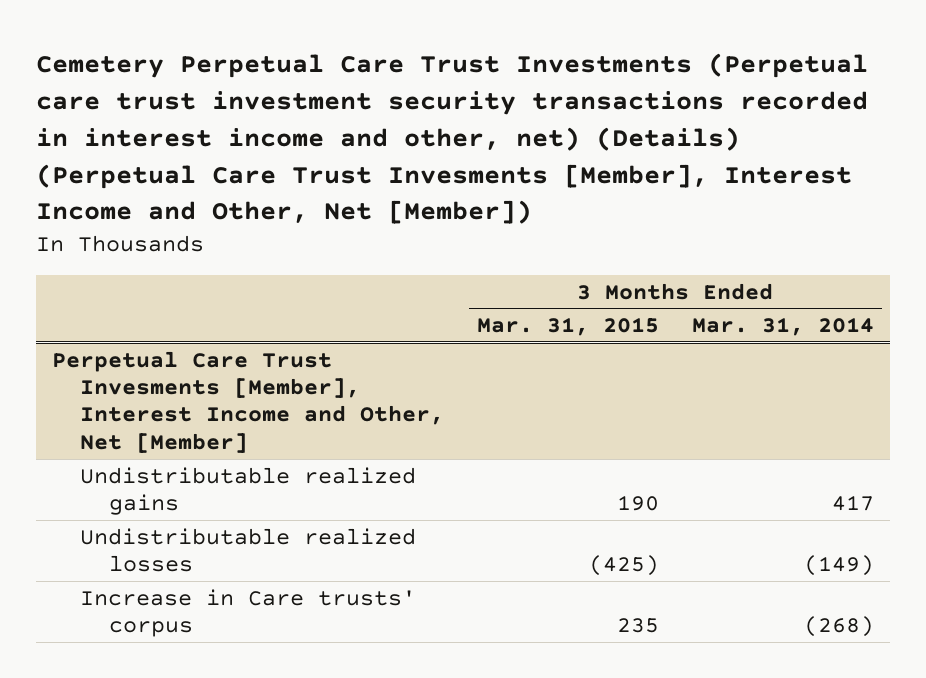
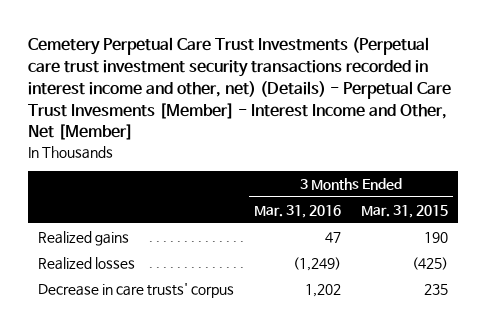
- Cemetery Perpetual Care Trust Investments (Perpetual care trust investment security transactions recorded in interest income and other, net) (Details) (Perpetual Care Trust Invesments [Member], Interest Income and Other, Net [Member])
+ Cemetery Perpetual Care Trust Investments (Perpetual care trust investment security transactions recorded in interest income and other, net) (Details) - Perpetual Care Trust Invesments [Member] - Interest Income and Other, Net [Member]
- | 3 Months Ended Mar. 31, 2015 | 3 Months Ended Mar. 31, 2014
+ | 3 Months Ended Mar. 31, 2016 | 3 Months Ended Mar. 31, 2015
- Perpetual Care Trust Invesments [Member], Interest Income and Other, Net [Member]
- Undistributable realized gains | 190 | 417
- Undistributable realized losses | (425) | (149)
- Increase in Care trusts' corpus | 235 | (268)
+ Realized gains | 47 | 190
+ Realized losses | (1,249) | (425)
+ Decrease in care trusts' corpus | 1,202 | 235

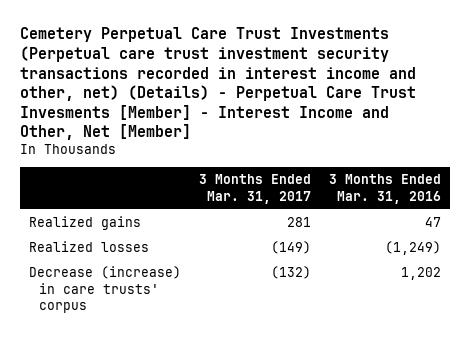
- | 3 Months Ended Mar. 31, 2016 | 3 Months Ended Mar. 31, 2015
+ | 3 Months Ended Mar. 31, 2017 | 3 Months Ended Mar. 31, 2016
- Decrease in care trusts' corpus | 1,202 | 235
+ Decrease (increase) in care trusts' corpus | (132) | 1,202

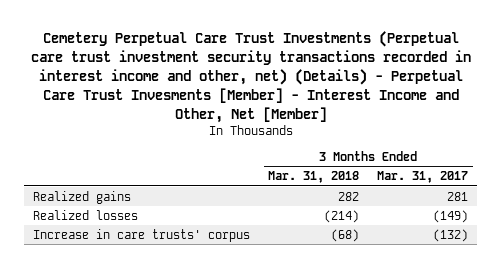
- | 3 Months Ended Mar. 31, 2017 | 3 Months Ended Mar. 31, 2016
+ | 3 Months Ended Mar. 31, 2018 | 3 Months Ended Mar. 31, 2017
- Decrease (increase) in care trusts' corpus | (132) | 1,202
+ Increase in care trusts' corpus | (68) | (132)

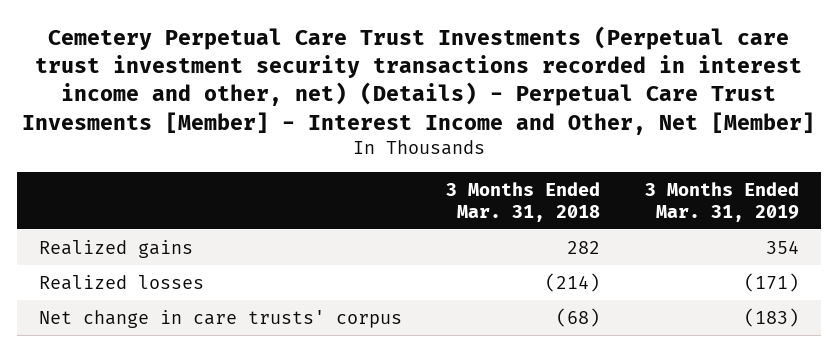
- | 3 Months Ended Mar. 31, 2018 | 3 Months Ended Mar. 31, 2017
+ | 3 Months Ended Mar. 31, 2018 | 3 Months Ended Mar. 31, 2019
- Increase in care trusts' corpus | (68) | (132)
+ Net change in care trusts' corpus | (68) | (183)

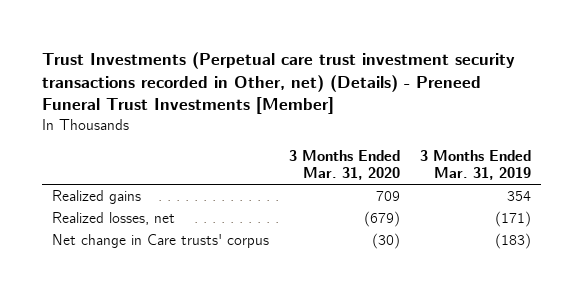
- Cemetery Perpetual Care Trust Investments (Perpetual care trust investment security transactions recorded in interest income and other, net) (Details) - Perpetual Care Trust Invesments [Member] - Interest Income and Other, Net [Member]
+ Trust Investments (Perpetual care trust investment security transactions recorded in Other, net) (Details) - Preneed Funeral Trust Investments [Member]
- | 3 Months Ended Mar. 31, 2018 | 3 Months Ended Mar. 31, 2019
+ | 3 Months Ended Mar. 31, 2020 | 3 Months Ended Mar. 31, 2019
- Realized losses | (214) | (171)
- Net change in care trusts' corpus | (68) | (183)
+ Realized losses, net | (679) | (171)
+ Net change in Care trusts' corpus | (30) | (183)

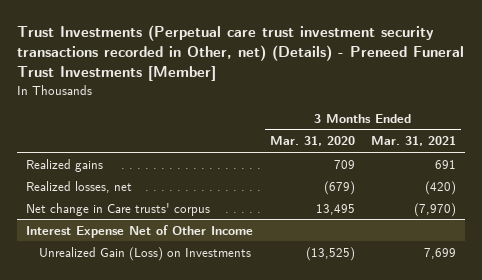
- | 3 Months Ended Mar. 31, 2020 | 3 Months Ended Mar. 31, 2019
+ | 3 Months Ended Mar. 31, 2020 | 3 Months Ended Mar. 31, 2021
- Net change in Care trusts' corpus | (30) | (183)
+ Net change in Care trusts' corpus | 13,495 | (7,970)
+ Interest Expense Net of Other Income
+ Unrealized Gain (Loss) on Investments | (13,525) | 7,699

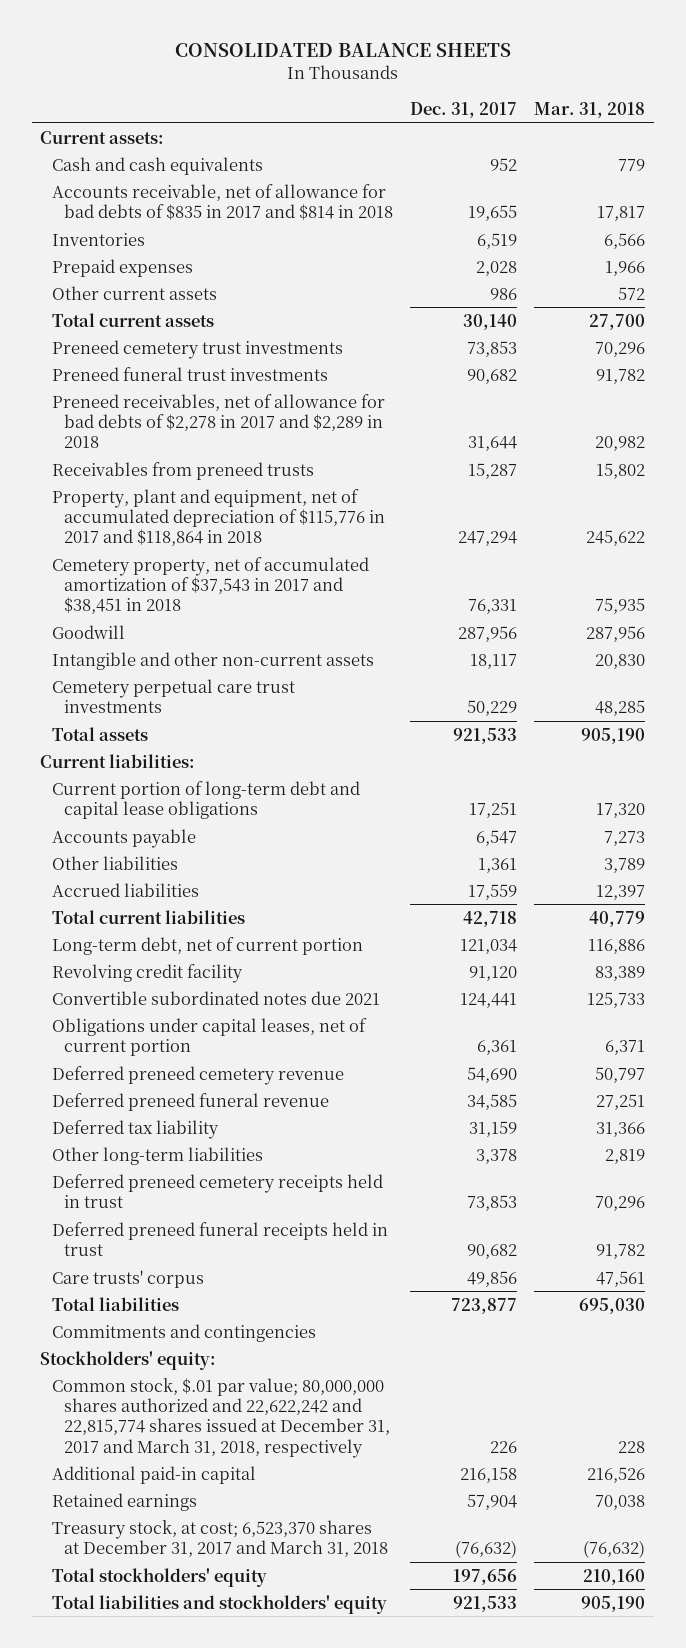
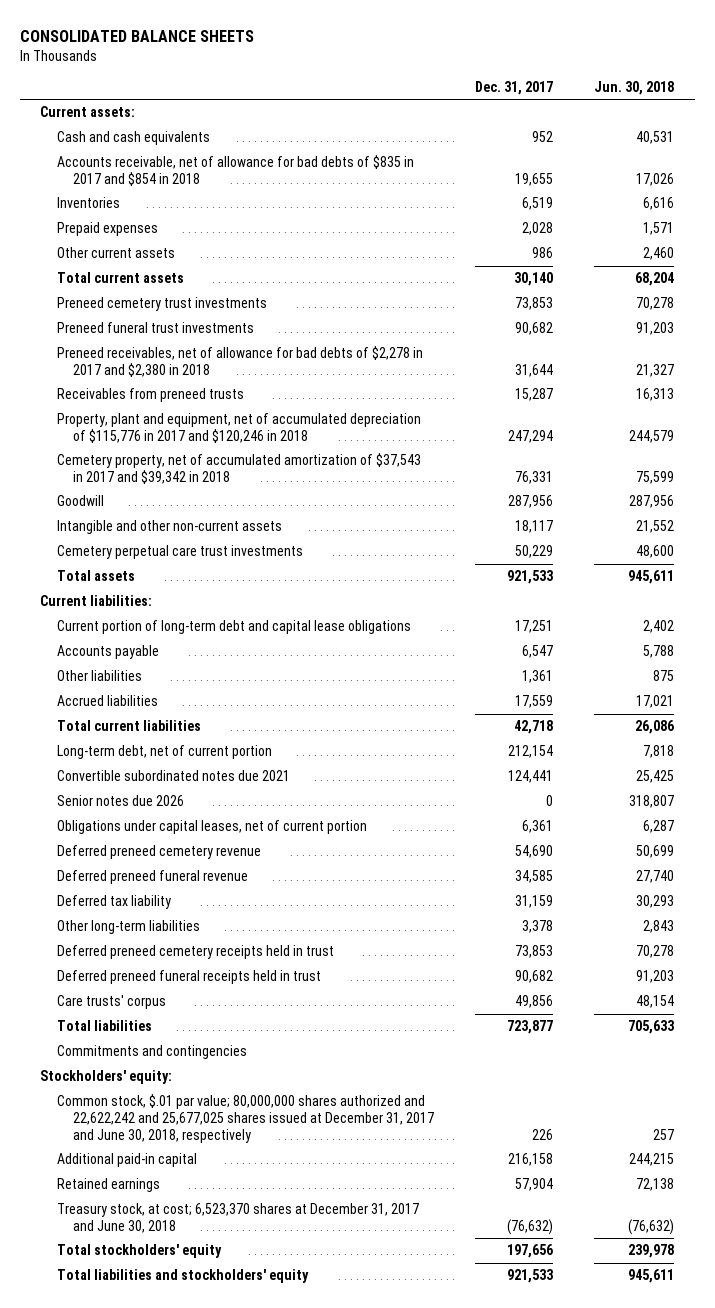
- | Dec. 31, 2017 | Mar. 31, 2018
+ | Dec. 31, 2017 | Jun. 30, 2018
- Accounts receivable, net of allowance for bad debts of $835 in 2017 and $814 in 2018 | 19,655 | 17,817
+ Accounts receivable, net of allowance for bad debts of $835 in 2017 and $854 in 2018 | 19,655 | 17,026
- Preneed receivables, net of allowance for bad debts of $2,278 in 2017 and $2,289 in 2018 | 31,644 | 20,982
+ Preneed receivables, net of allowance for bad debts of $2,278 in 2017 and $2,380 in 2018 | 31,644 | 21,327
- Property, plant and equipment, net of accumulated depreciation of $115,776 in 2017 and $118,864 in 2018 | 247,294 | 245,622
- Cemetery property, net of accumulated amortization of $37,543 in 2017 and $38,451 in 2018 | 76,331 | 75,935
+ Property, plant and equipment, net of accumulated depreciation of $115,776 in 2017 and $120,246 in 2018 | 247,294 | 244,579
+ Cemetery property, net of accumulated amortization of $37,543 in 2017 and $39,342 in 2018 | 76,331 | 75,599
- Long-term debt, net of current portion | 121,034 | 116,886
- Revolving credit facility | 91,120 | 83,389
+ Long-term debt, net of current portion | 212,154 | 7,818
+ Senior notes due 2026 | 0 | 318,807
- Common stock, $.01 par value; 80,000,000 shares authorized and 22,622,242 and 22,815,774 shares issued at December 31, 2017 and March 31, 2018, respectively | 226 | 228
+ Common stock, $.01 par value; 80,000,000 shares authorized and 22,622,242 and 25,677,025 shares issued at December 31, 2017 and June 30, 2018, respectively | 226 | 257
- Treasury stock, at cost; 6,523,370 shares at December 31, 2017 and March 31, 2018 | (76,632) | (76,632)
+ Treasury stock, at cost; 6,523,370 shares at December 31, 2017 and June 30, 2018 | (76,632) | (76,632)

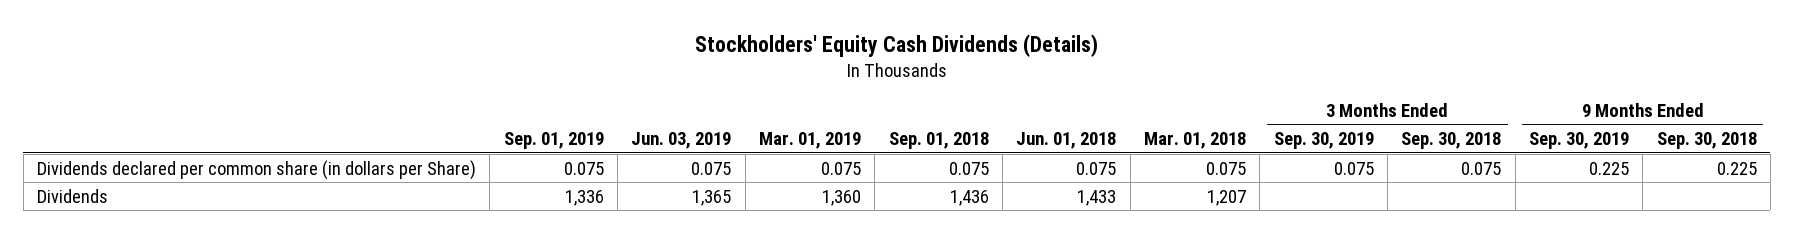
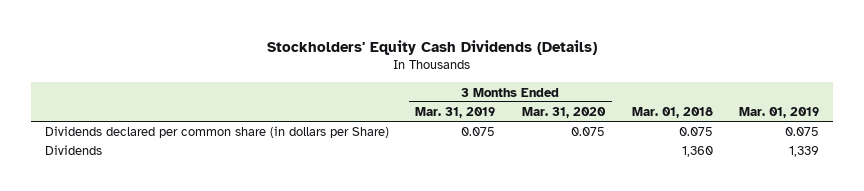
- | Sep. 01, 2019 | Jun. 03, 2019 | Mar. 01, 2019 | Sep. 01, 2018 | Jun. 01, 2018 | Mar. 01, 2018 | 3 Months Ended Sep. 30, 2019 | 3 Months Ended Sep. 30, 2018 | 9 Months Ended Sep. 30, 2019 | 9 Months Ended Sep. 30, 2018
+ | 3 Months Ended Mar. 31, 2019 | 3 Months Ended Mar. 31, 2020 | Mar. 01, 2018 | Mar. 01, 2019
- Dividends | 1,336 | 1,365 | 1,360 | 1,436 | 1,433 | 1,207 | | | |
+ Dividends | | | 1,360 | 1,339

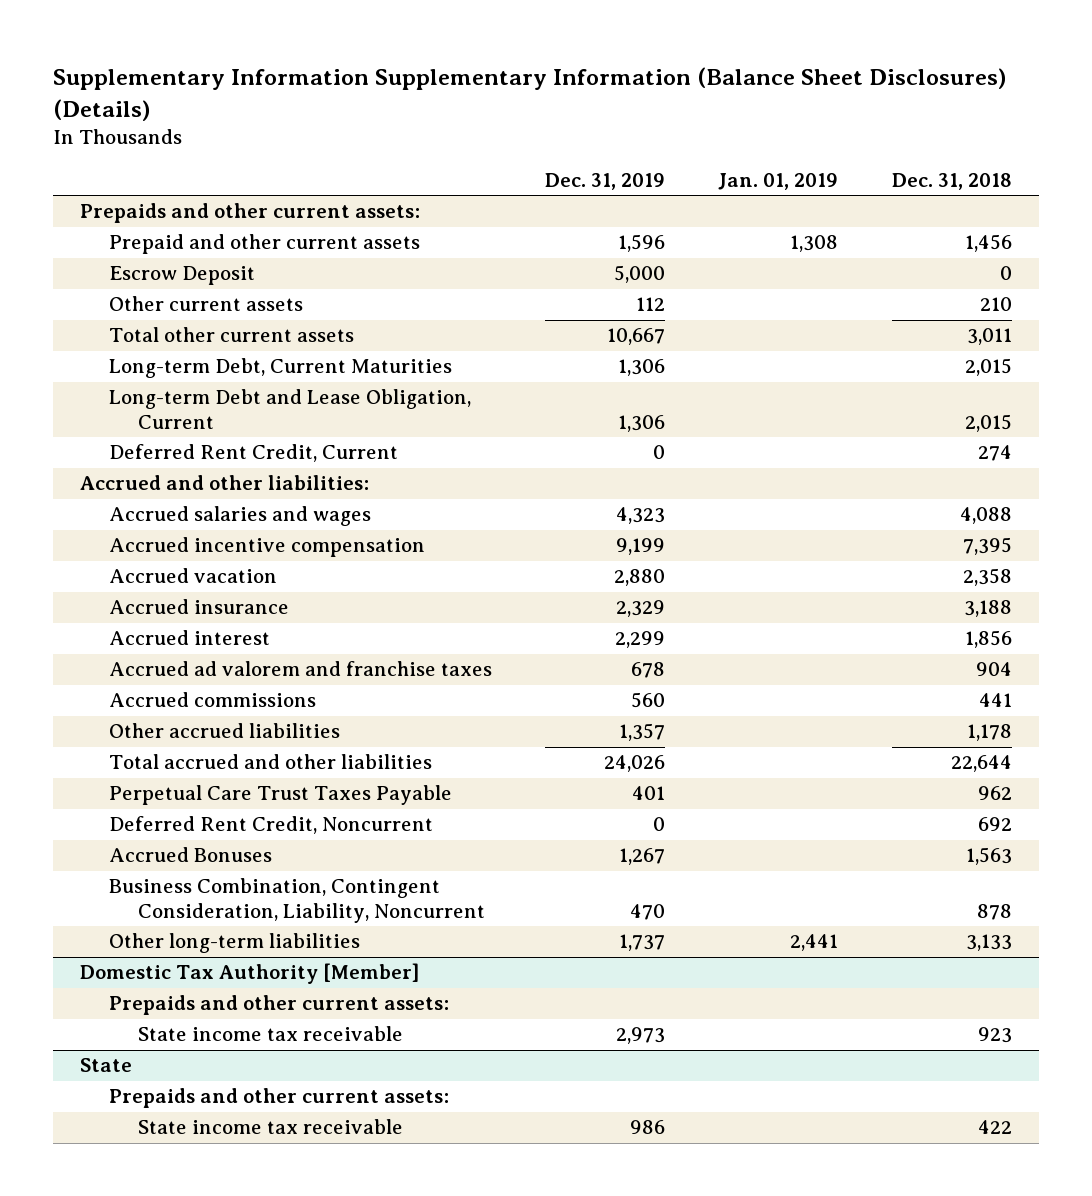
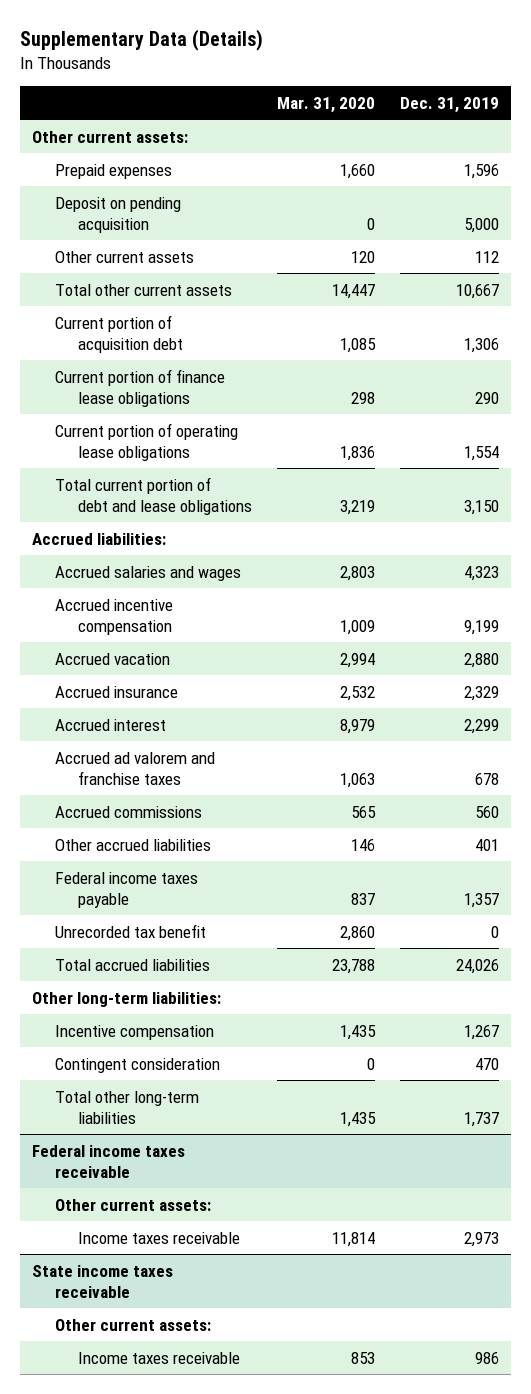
- Supplementary Information Supplementary Information (Balance Sheet Disclosures) (Details)
+ Supplementary Data (Details)
- | Dec. 31, 2019 | Jan. 01, 2019 | Dec. 31, 2018
+ | Mar. 31, 2020 | Dec. 31, 2019
- Prepaids and other current assets:
- Prepaid and other current assets | 1,596 | 1,308 | 1,456
- Escrow Deposit | 5,000 | | 0
+ Other current assets:
+ Prepaid expenses | 1,660 | 1,596
+ Deposit on pending acquisition | 0 | 5,000
- Long-term Debt, Current Maturities | 1,306 | | 2,015
- Long-term Debt and Lease Obligation, Current | 1,306 | | 2,015
- Deferred Rent Credit, Current | 0 | | 274
- Accrued and other liabilities:
+ Current portion of acquisition debt | 1,085 | 1,306
+ Current portion of finance lease obligations | 298 | 290
+ Current portion of operating lease obligations | 1,836 | 1,554
+ Total current portion of debt and lease obligations | 3,219 | 3,150
+ Accrued liabilities:
- Other accrued liabilities | 1,357 | | 1,178
- Total accrued and other liabilities | 24,026 | | 22,644
- Perpetual Care Trust Taxes Payable | 401 | | 962
- Deferred Rent Credit, Noncurrent | 0 | | 692
- Accrued Bonuses | 1,267 | | 1,563
- Business Combination, Contingent Consideration, Liability, Noncurrent | 470 | | 878
- Other long-term liabilities | 1,737 | 2,441 | 3,133
- Domestic Tax Authority [Member]
- Prepaids and other current assets:
- State income tax receivable | 2,973 | | 923
- State
- Prepaids and other current assets:
- State income tax receivable | 986 | | 422
+ Other accrued liabilities | 146 | 401
+ Federal income taxes payable | 837 | 1,357
+ Unrecorded tax benefit | 2,860 | 0
+ Total accrued liabilities | 23,788 | 24,026
+ Other long-term liabilities:
+ Incentive compensation | 1,435 | 1,267
+ Contingent consideration | 0 | 470
+ Total other long-term liabilities | 1,435 | 1,737
+ Federal income taxes receivable
+ Other current assets:
+ Income taxes receivable | 11,814 | 2,973
+ State income taxes receivable
+ Other current assets:
+ Income taxes receivable | 853 | 986

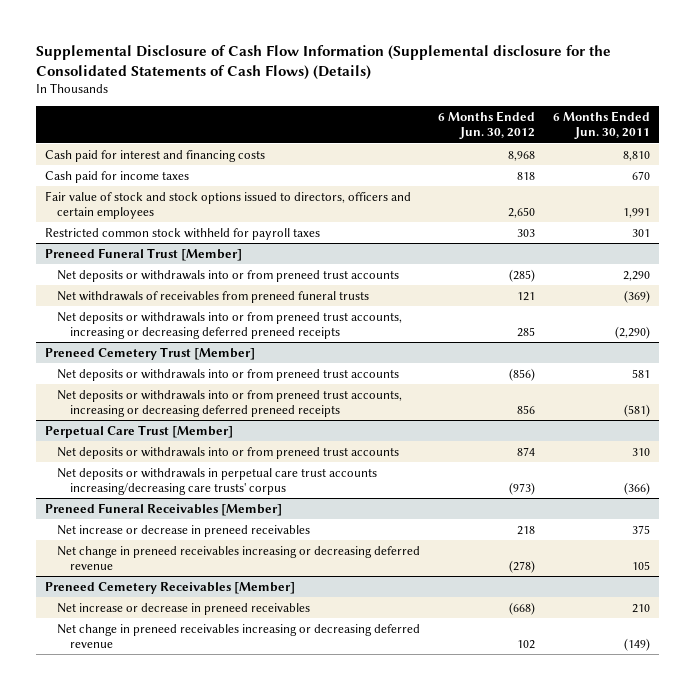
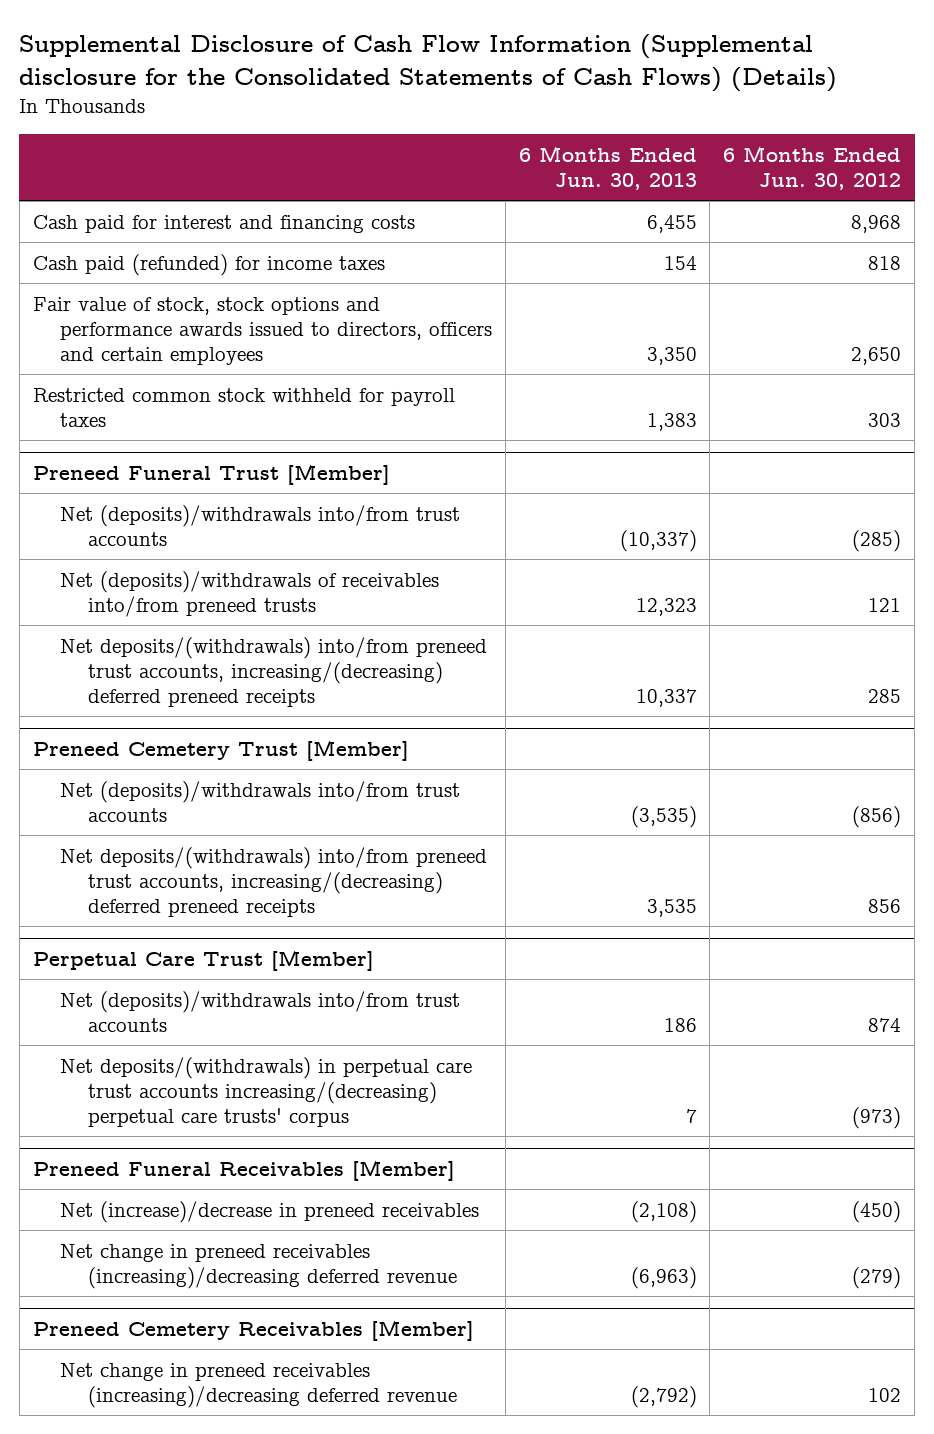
- | 6 Months Ended Jun. 30, 2012 | 6 Months Ended Jun. 30, 2011
+ | 6 Months Ended Jun. 30, 2013 | 6 Months Ended Jun. 30, 2012
- Cash paid for income taxes | 818 | 670
- Fair value of stock and stock options issued to directors, officers and certain employees | 2,650 | 1,991
+ Cash paid (refunded) for income taxes | 154 | 818
+ Fair value of stock, stock options and performance awards issued to directors, officers and certain employees | 3,350 | 2,650
@ Preneed Funeral Trust [Member]
- Net deposits or withdrawals into or from preneed trust accounts | (285) | 2,290
- Net withdrawals of receivables from preneed funeral trusts | 121 | (369)
- Net deposits or withdrawals into or from preneed trust accounts, increasing or decreasing deferred preneed receipts | 285 | (2,290)
+ Net (deposits)/withdrawals into/from trust accounts | (10,337) | (285)
+ Net (deposits)/withdrawals of receivables into/from preneed trusts | 12,323 | 121
+ Net deposits/(withdrawals) into/from preneed trust accounts, increasing/(decreasing) deferred preneed receipts | 10,337 | 285
@ Preneed Cemetery Trust [Member]
- Net deposits or withdrawals into or from preneed trust accounts | (856) | 581
- Net deposits or withdrawals into or from preneed trust accounts, increasing or decreasing deferred preneed receipts | 856 | (581)
+ Net (deposits)/withdrawals into/from trust accounts | (3,535) | (856)
+ Net deposits/(withdrawals) into/from preneed trust accounts, increasing/(decreasing) deferred preneed receipts | 3,535 | 856
@ Perpetual Care Trust [Member]
- Net deposits or withdrawals into or from preneed trust accounts | 874 | 310
- Net deposits or withdrawals in perpetual care trust accounts increasing/decreasing care trusts' corpus | (973) | (366)
+ Net (deposits)/withdrawals into/from trust accounts | 186 | 874
+ Net deposits/(withdrawals) in perpetual care trust accounts increasing/(decreasing) perpetual care trusts' corpus | 7 | (973)
@ Preneed Funeral Receivables [Member]
- Net increase or decrease in preneed receivables | 218 | 375
- Net change in preneed receivables increasing or decreasing deferred revenue | (278) | 105
+ Net (increase)/decrease in preneed receivables | (2,108) | (450)
+ Net change in preneed receivables (increasing)/decreasing deferred revenue | (6,963) | (279)
@ Preneed Cemetery Receivables [Member]
- Net increase or decrease in preneed receivables | (668) | 210
- Net change in preneed receivables increasing or decreasing deferred revenue | 102 | (149)
+ Net change in preneed receivables (increasing)/decreasing deferred revenue | (2,792) | 102

